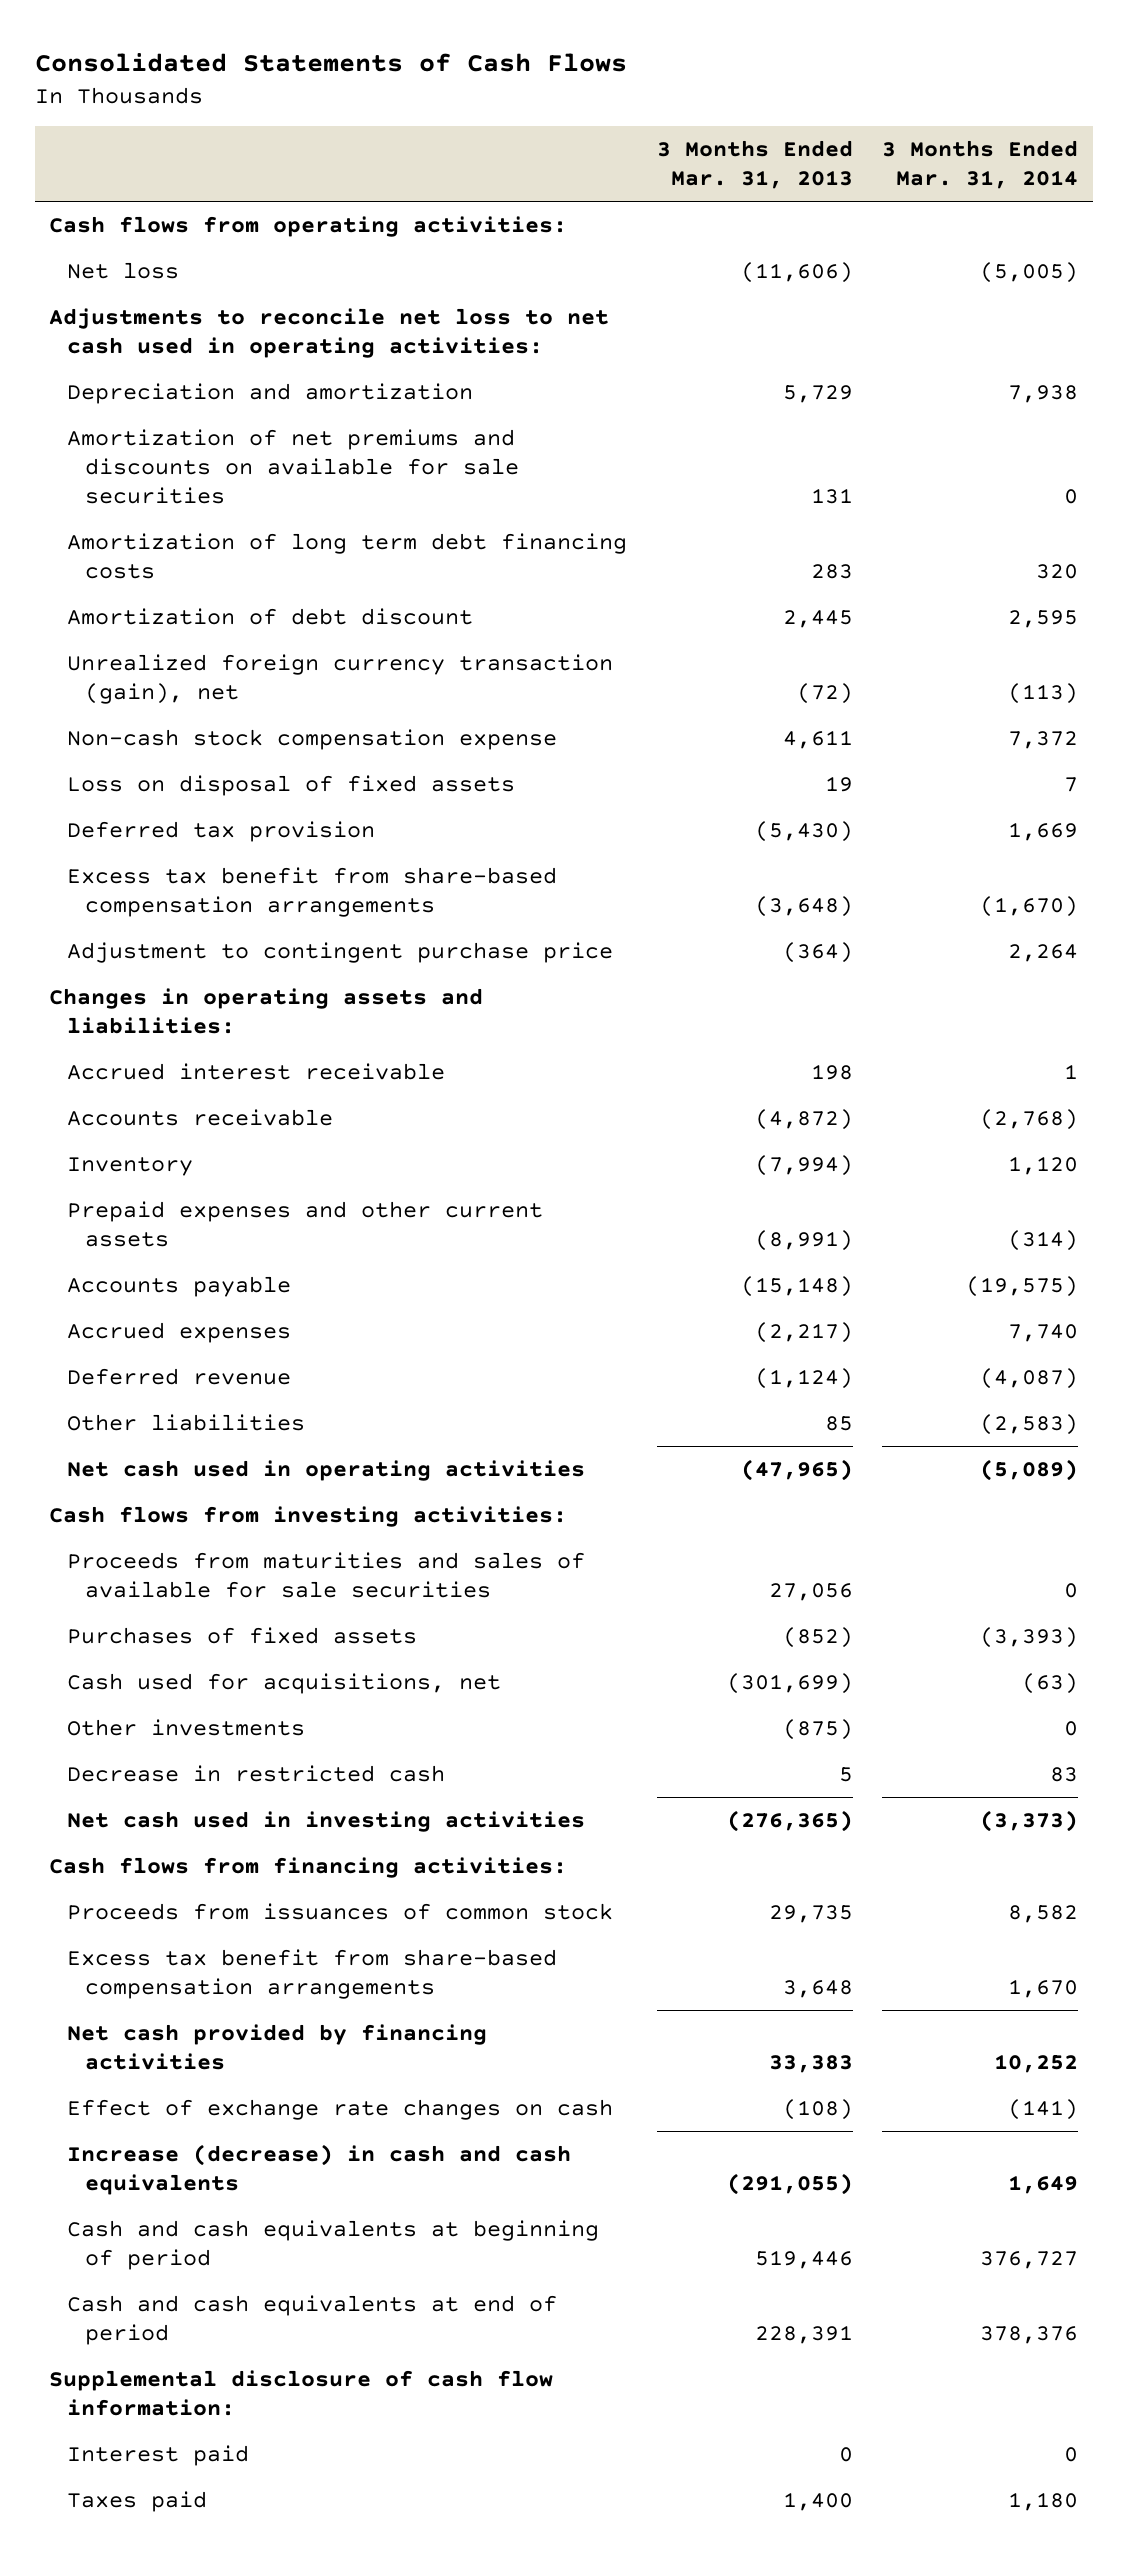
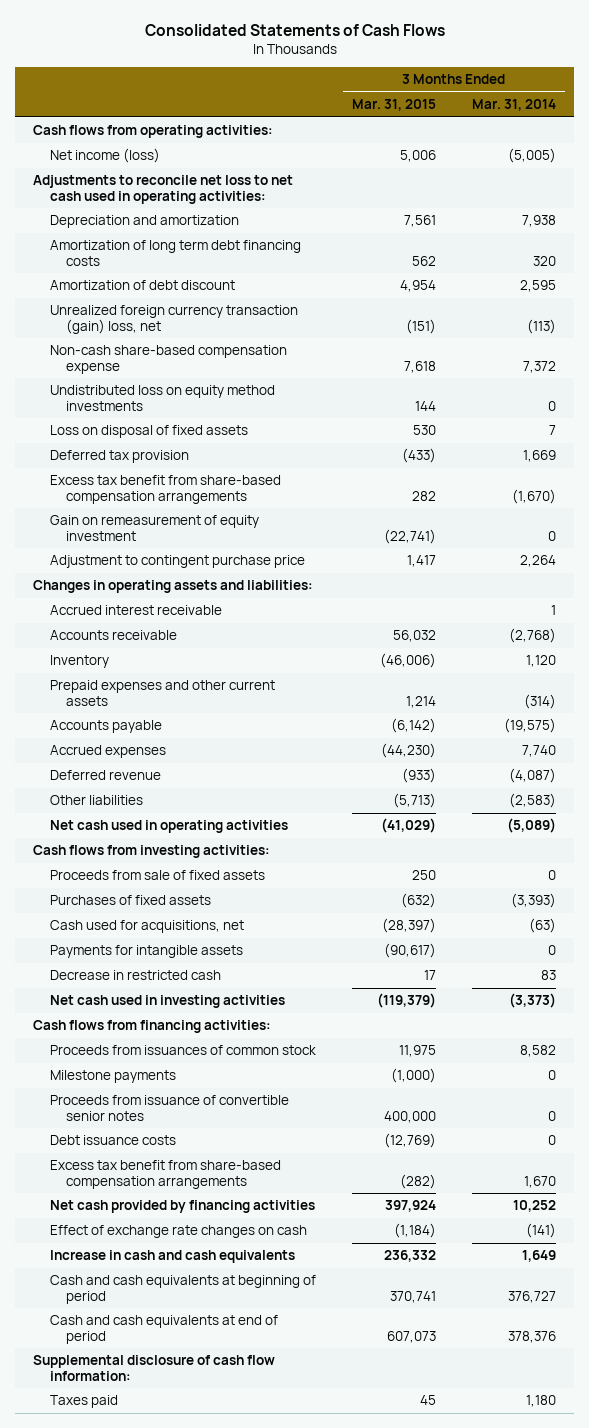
- | 3 Months Ended Mar. 31, 2013 | 3 Months Ended Mar. 31, 2014
+ | 3 Months Ended Mar. 31, 2015 | 3 Months Ended Mar. 31, 2014
- Net loss | (11,606) | (5,005)
+ Net income (loss) | 5,006 | (5,005)
- Amortization of net premiums and discounts on available for sale securities | 131 | 0
- Unrealized foreign currency transaction (gain), net | (72) | (113)
- Non-cash stock compensation expense | 4,611 | 7,372
+ Unrealized foreign currency transaction (gain) loss, net | (151) | (113)
+ Non-cash share-based compensation expense | 7,618 | 7,372
+ Undistributed loss on equity method investments | 144 | 0
+ Gain on remeasurement of equity investment | (22,741) | 0
- Proceeds from maturities and sales of available for sale securities | 27,056 | 0
+ Proceeds from sale of fixed assets | 250 | 0
- Other investments | (875) | 0
+ Payments for intangible assets | (90,617) | 0
+ Milestone payments | (1,000) | 0
+ Proceeds from issuance of convertible senior notes | 400,000 | 0
+ Debt issuance costs | (12,769) | 0
- Increase (decrease) in cash and cash equivalents | (291,055) | 1,649
+ Increase in cash and cash equivalents | 236,332 | 1,649
- Interest paid | 0 | 0

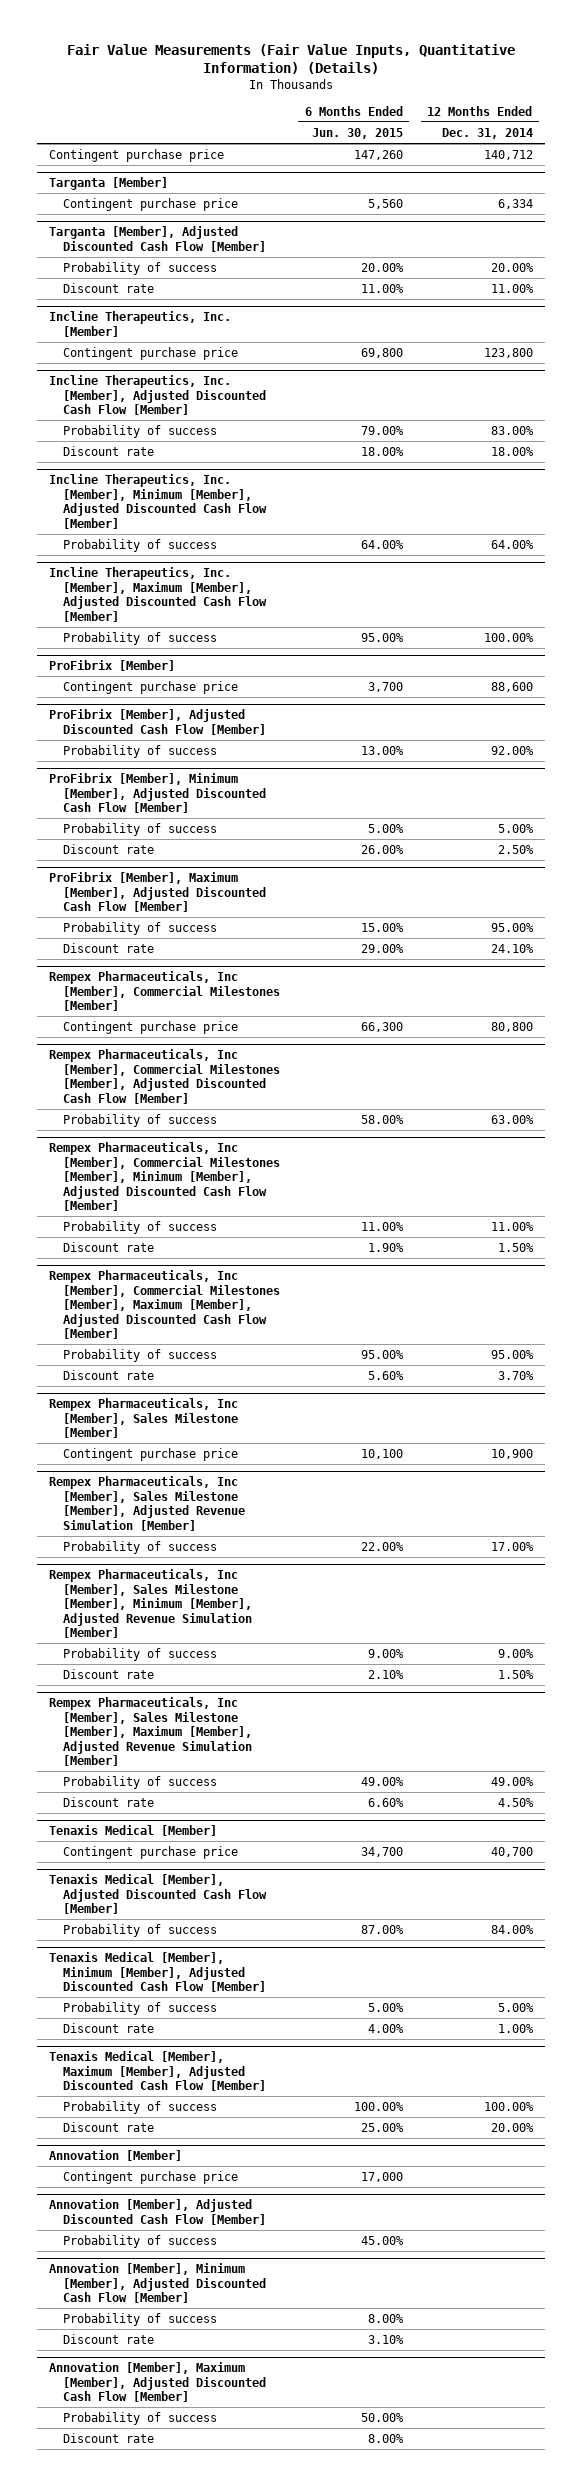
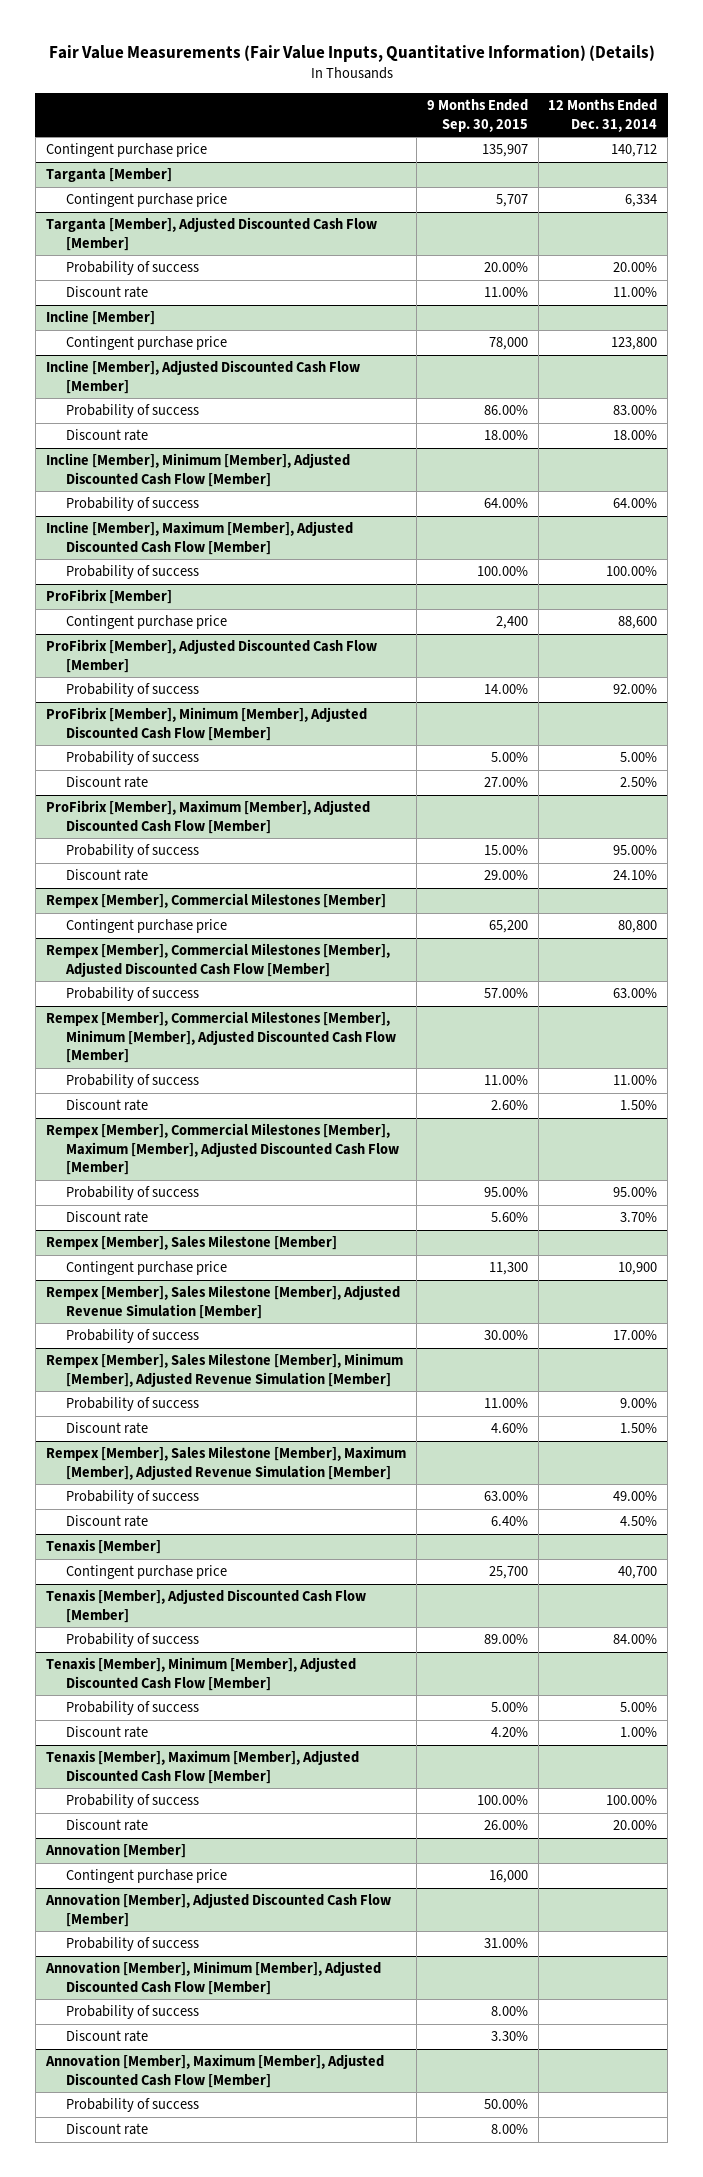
- | 6 Months Ended Jun. 30, 2015 | 12 Months Ended Dec. 31, 2014
+ | 9 Months Ended Sep. 30, 2015 | 12 Months Ended Dec. 31, 2014
- Incline Therapeutics, Inc. [Member]
+ Incline [Member]
- Incline Therapeutics, Inc. [Member], Adjusted Discounted Cash Flow [Member]
+ Incline [Member], Adjusted Discounted Cash Flow [Member]
- Incline Therapeutics, Inc. [Member], Minimum [Member], Adjusted Discounted Cash Flow [Member]
+ Incline [Member], Minimum [Member], Adjusted Discounted Cash Flow [Member]
- Incline Therapeutics, Inc. [Member], Maximum [Member], Adjusted Discounted Cash Flow [Member]
+ Incline [Member], Maximum [Member], Adjusted Discounted Cash Flow [Member]
- Rempex Pharmaceuticals, Inc [Member], Commercial Milestones [Member]
+ Rempex [Member], Commercial Milestones [Member]
- Rempex Pharmaceuticals, Inc [Member], Commercial Milestones [Member], Adjusted Discounted Cash Flow [Member]
+ Rempex [Member], Commercial Milestones [Member], Adjusted Discounted Cash Flow [Member]
- Rempex Pharmaceuticals, Inc [Member], Commercial Milestones [Member], Minimum [Member], Adjusted Discounted Cash Flow [Member]
+ Rempex [Member], Commercial Milestones [Member], Minimum [Member], Adjusted Discounted Cash Flow [Member]
- Rempex Pharmaceuticals, Inc [Member], Commercial Milestones [Member], Maximum [Member], Adjusted Discounted Cash Flow [Member]
+ Rempex [Member], Commercial Milestones [Member], Maximum [Member], Adjusted Discounted Cash Flow [Member]
- Rempex Pharmaceuticals, Inc [Member], Sales Milestone [Member]
+ Rempex [Member], Sales Milestone [Member]
- Rempex Pharmaceuticals, Inc [Member], Sales Milestone [Member], Adjusted Revenue Simulation [Member]
+ Rempex [Member], Sales Milestone [Member], Adjusted Revenue Simulation [Member]
- Rempex Pharmaceuticals, Inc [Member], Sales Milestone [Member], Minimum [Member], Adjusted Revenue Simulation [Member]
+ Rempex [Member], Sales Milestone [Member], Minimum [Member], Adjusted Revenue Simulation [Member]
- Rempex Pharmaceuticals, Inc [Member], Sales Milestone [Member], Maximum [Member], Adjusted Revenue Simulation [Member]
+ Rempex [Member], Sales Milestone [Member], Maximum [Member], Adjusted Revenue Simulation [Member]
- Tenaxis Medical [Member]
+ Tenaxis [Member]
- Tenaxis Medical [Member], Adjusted Discounted Cash Flow [Member]
+ Tenaxis [Member], Adjusted Discounted Cash Flow [Member]
- Tenaxis Medical [Member], Minimum [Member], Adjusted Discounted Cash Flow [Member]
+ Tenaxis [Member], Minimum [Member], Adjusted Discounted Cash Flow [Member]
- Tenaxis Medical [Member], Maximum [Member], Adjusted Discounted Cash Flow [Member]
+ Tenaxis [Member], Maximum [Member], Adjusted Discounted Cash Flow [Member]

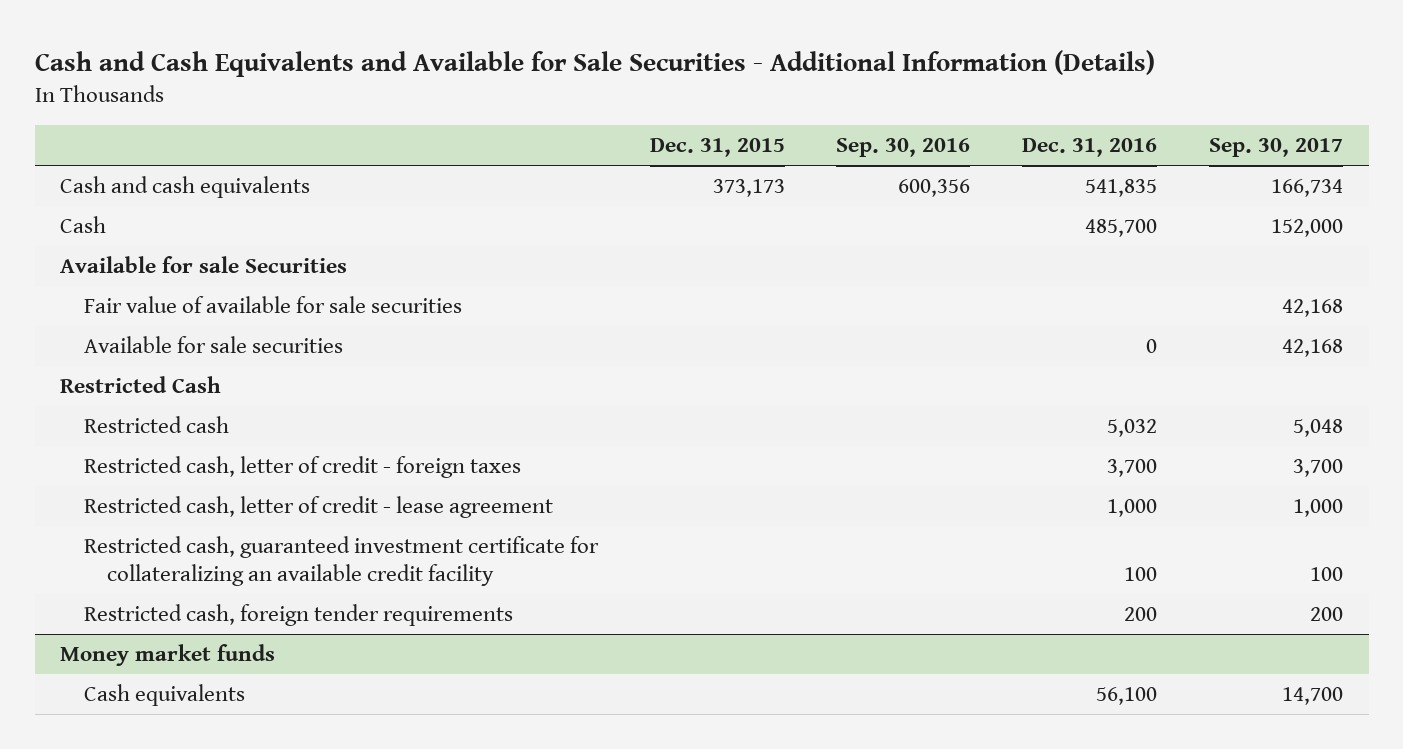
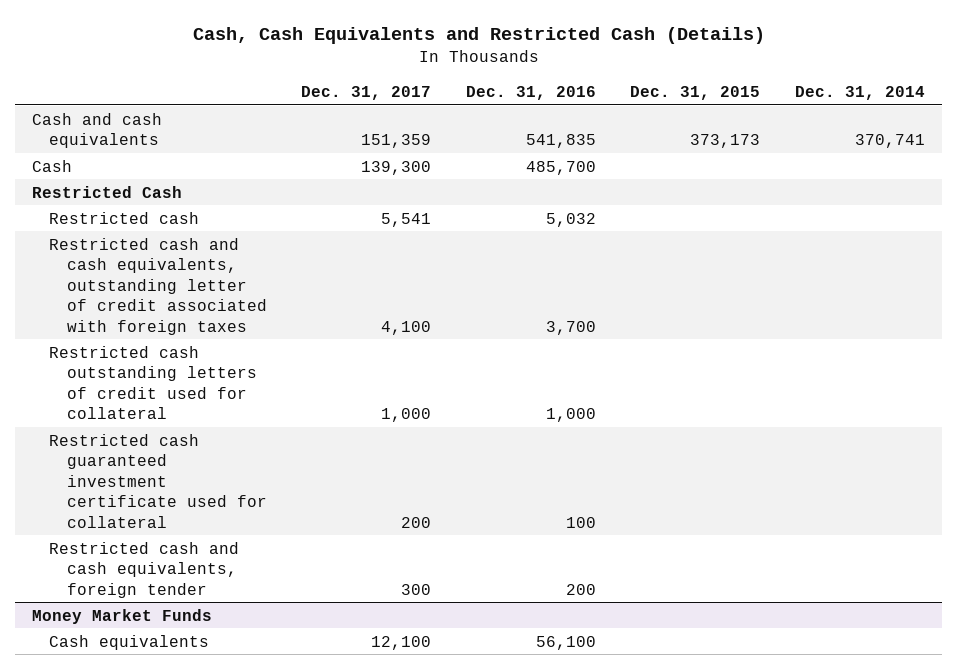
- Cash and Cash Equivalents and Available for Sale Securities - Additional Information (Details)
+ Cash, Cash Equivalents and Restricted Cash (Details)
- | Dec. 31, 2015 | Sep. 30, 2016 | Dec. 31, 2016 | Sep. 30, 2017
+ | Dec. 31, 2017 | Dec. 31, 2016 | Dec. 31, 2015 | Dec. 31, 2014
- Available for sale Securities
- Fair value of available for sale securities | | | | 42,168
- Available for sale securities | | | 0 | 42,168
- Restricted cash, letter of credit - foreign taxes | | | 3,700 | 3,700
- Restricted cash, letter of credit - lease agreement | | | 1,000 | 1,000
- Restricted cash, guaranteed investment certificate for collateralizing an available credit facility | | | 100 | 100
- Restricted cash, foreign tender requirements | | | 200 | 200
- Money market funds
+ Restricted cash and cash equivalents, outstanding letter of credit associated with foreign taxes | 4,100 | 3,700 | |
+ Restricted cash outstanding letters of credit used for collateral | 1,000 | 1,000 | |
+ Restricted cash guaranteed investment certificate used for collateral | 200 | 100 | |
+ Restricted cash and cash equivalents, foreign tender | 300 | 200 | |
+ Money Market Funds

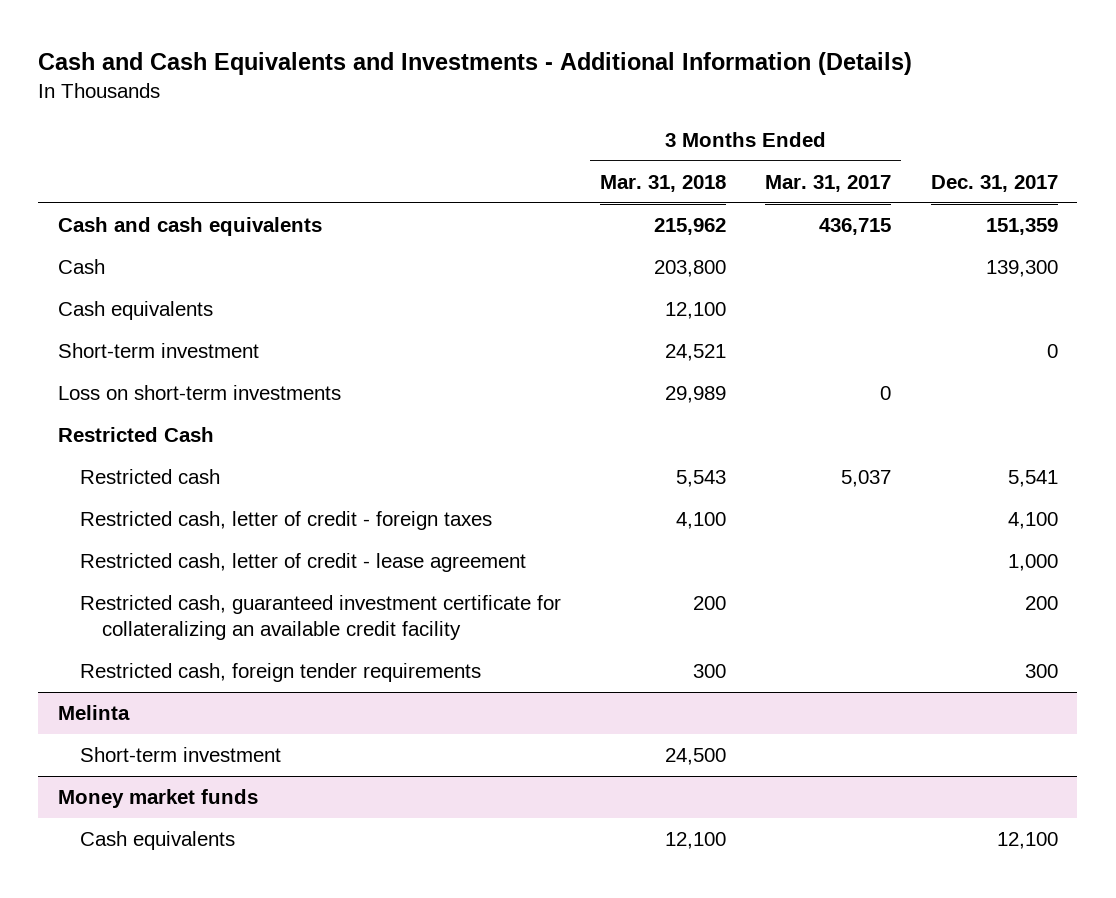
- Cash, Cash Equivalents and Restricted Cash (Details)
+ Cash and Cash Equivalents and Investments - Additional Information (Details)
- | Dec. 31, 2017 | Dec. 31, 2016 | Dec. 31, 2015 | Dec. 31, 2014
+ | 3 Months Ended Mar. 31, 2018 | 3 Months Ended Mar. 31, 2017 | Dec. 31, 2017
+ Cash equivalents | 12,100 | |
+ Short-term investment | 24,521 | | 0
+ Loss on short-term investments | 29,989 | 0 |
- Restricted cash and cash equivalents, outstanding letter of credit associated with foreign taxes | 4,100 | 3,700 | |
- Restricted cash outstanding letters of credit used for collateral | 1,000 | 1,000 | |
- Restricted cash guaranteed investment certificate used for collateral | 200 | 100 | |
- Restricted cash and cash equivalents, foreign tender | 300 | 200 | |
- Money Market Funds
+ Restricted cash, letter of credit - foreign taxes | 4,100 | | 4,100
+ Restricted cash, letter of credit - lease agreement | | | 1,000
+ Restricted cash, guaranteed investment certificate for collateralizing an available credit facility | 200 | | 200
+ Restricted cash, foreign tender requirements | 300 | | 300
+ Melinta
+ Short-term investment | 24,500 | |
+ Money market funds

